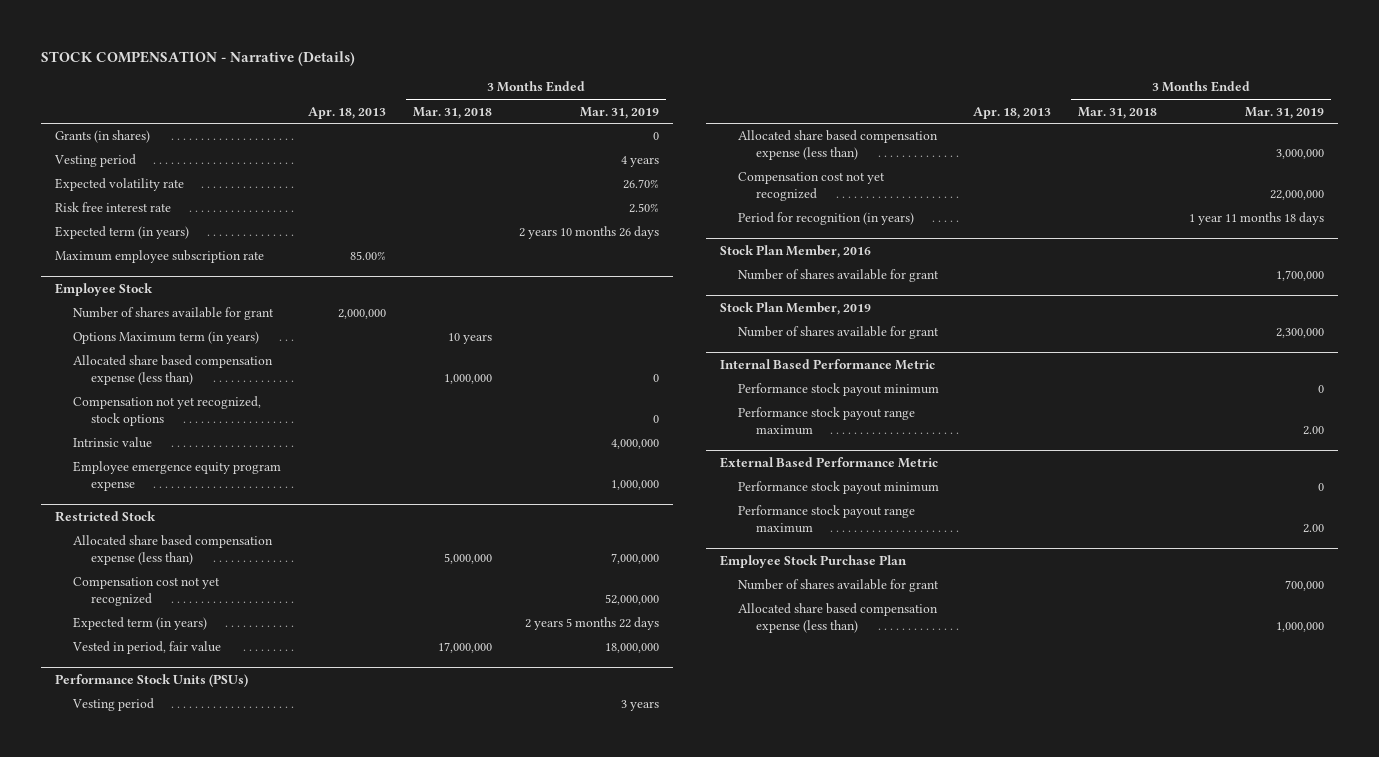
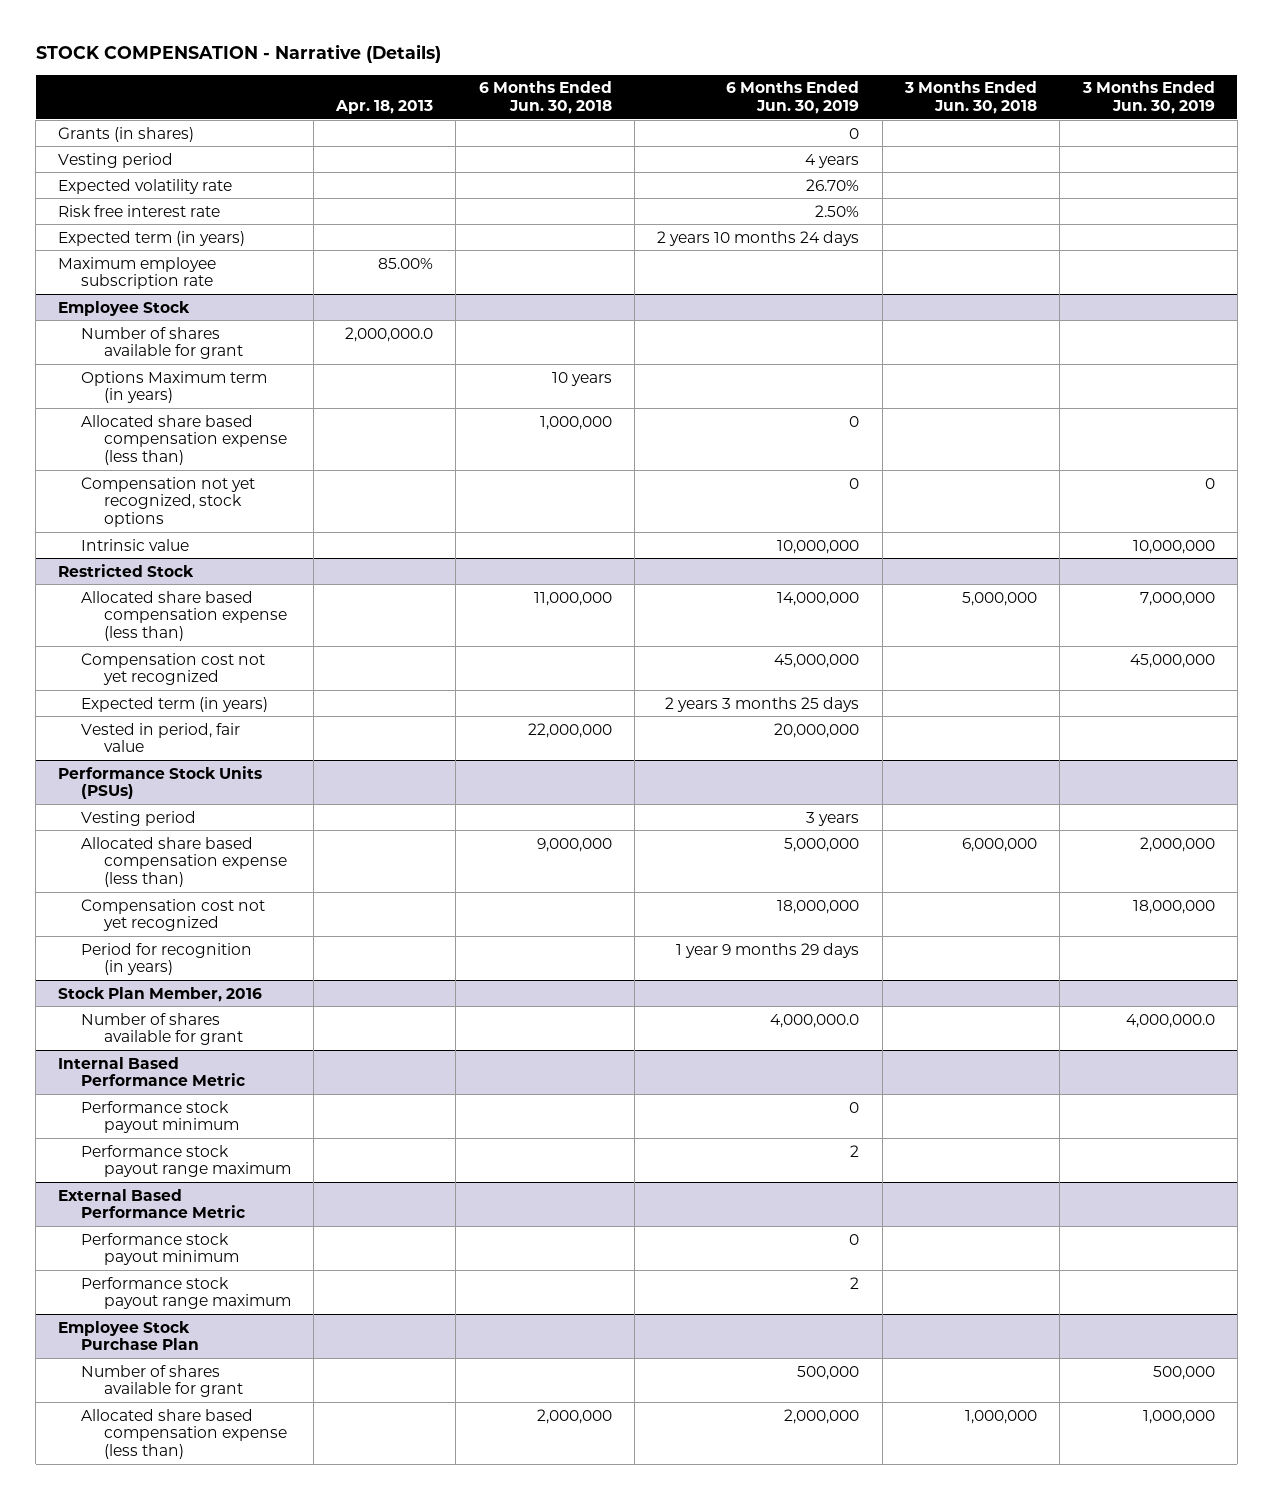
- | Apr. 18, 2013 | 3 Months Ended Mar. 31, 2018 | 3 Months Ended Mar. 31, 2019
+ | Apr. 18, 2013 | 6 Months Ended Jun. 30, 2018 | 6 Months Ended Jun. 30, 2019 | 3 Months Ended Jun. 30, 2018 | 3 Months Ended Jun. 30, 2019
@ Employee Stock
- Number of shares available for grant | 2,000,000 | |
+ Number of shares available for grant | 2,000,000.0 | | | |
- Employee emergence equity program expense | | | 1,000,000
- Stock Plan Member, 2019
- Number of shares available for grant | | | 2,300,000

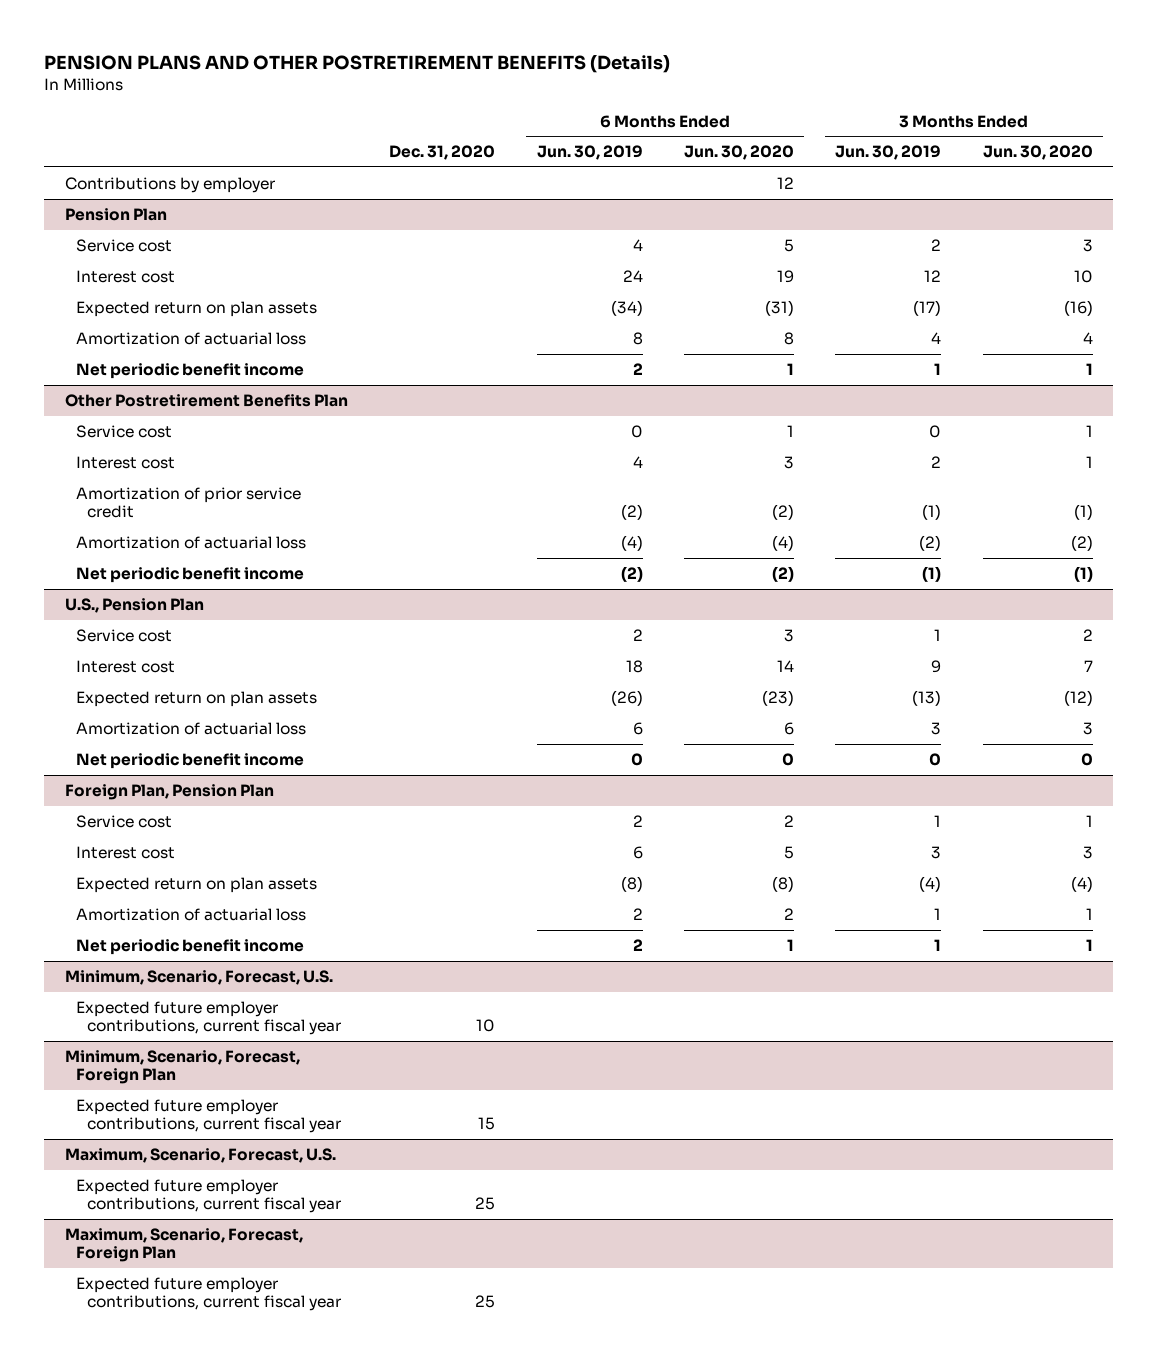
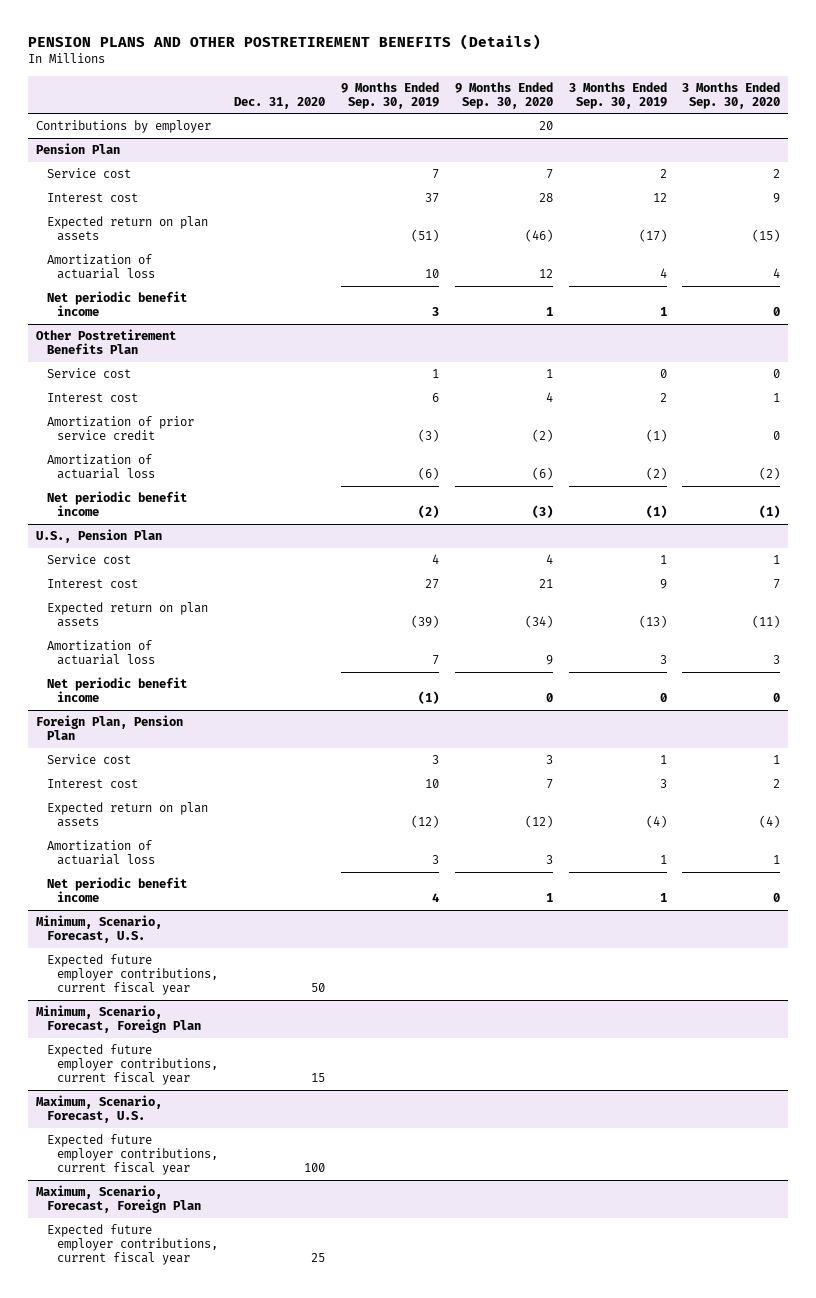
- | Dec. 31, 2020 | 6 Months Ended Jun. 30, 2019 | 6 Months Ended Jun. 30, 2020 | 3 Months Ended Jun. 30, 2019 | 3 Months Ended Jun. 30, 2020
+ | Dec. 31, 2020 | 9 Months Ended Sep. 30, 2019 | 9 Months Ended Sep. 30, 2020 | 3 Months Ended Sep. 30, 2019 | 3 Months Ended Sep. 30, 2020
@ Minimum, Scenario, Forecast, U.S.
- Expected future employer contributions, current fiscal year | 10 | | | |
+ Expected future employer contributions, current fiscal year | 50 | | | |
@ Maximum, Scenario, Forecast, U.S.
- Expected future employer contributions, current fiscal year | 25 | | | |
+ Expected future employer contributions, current fiscal year | 100 | | | |

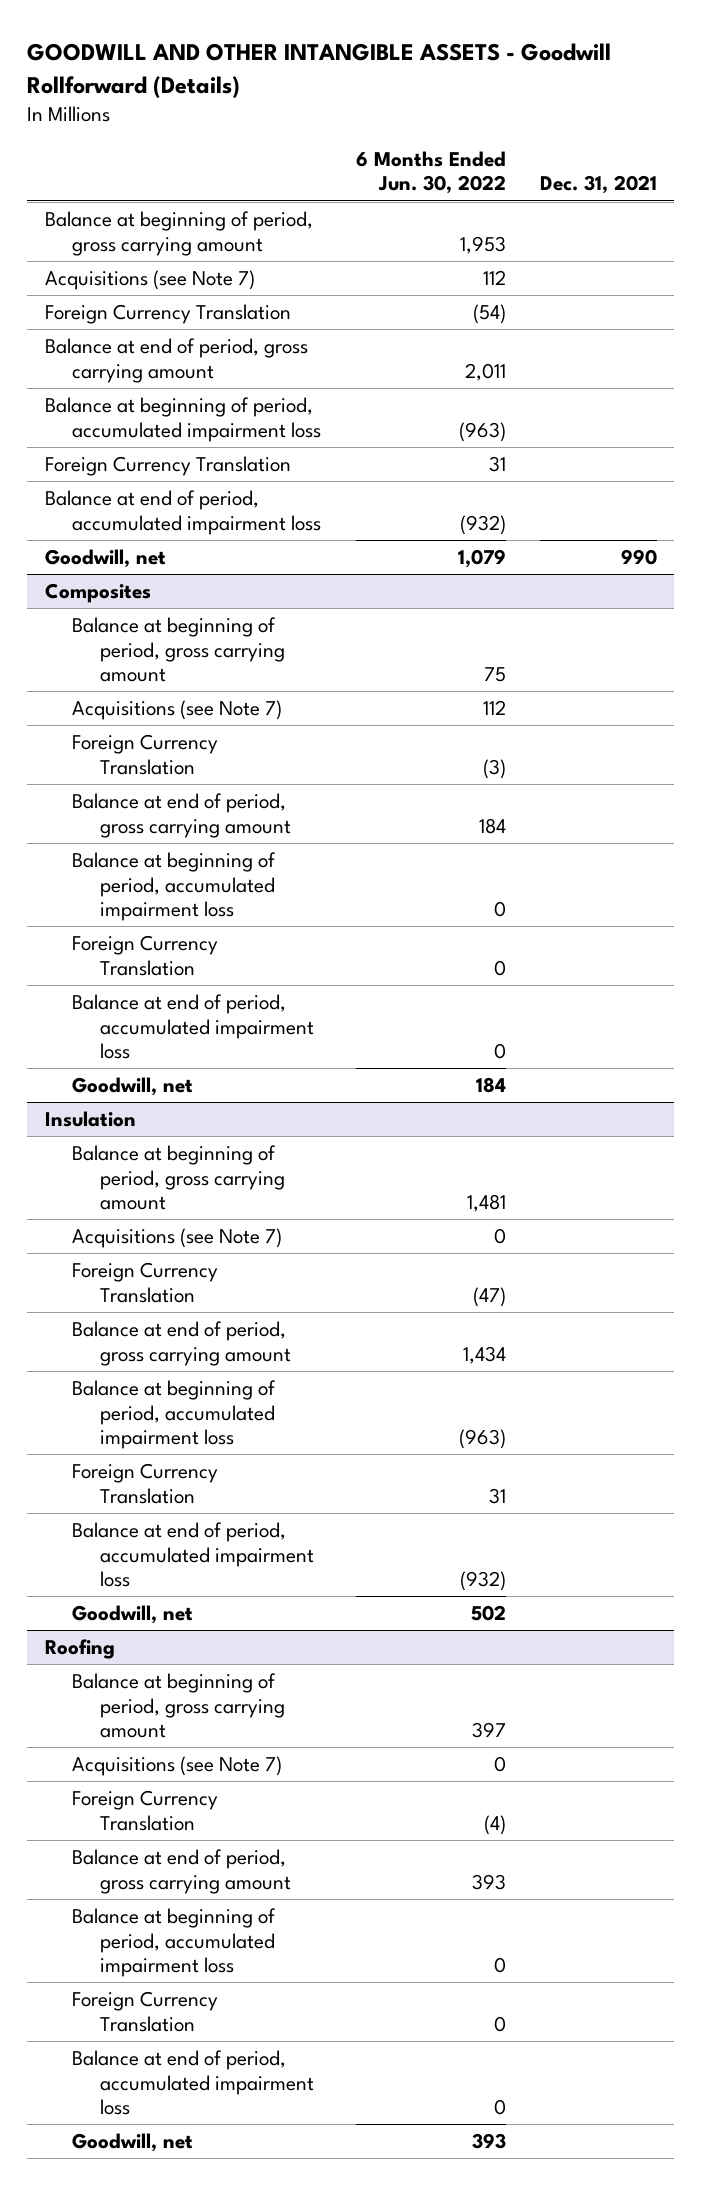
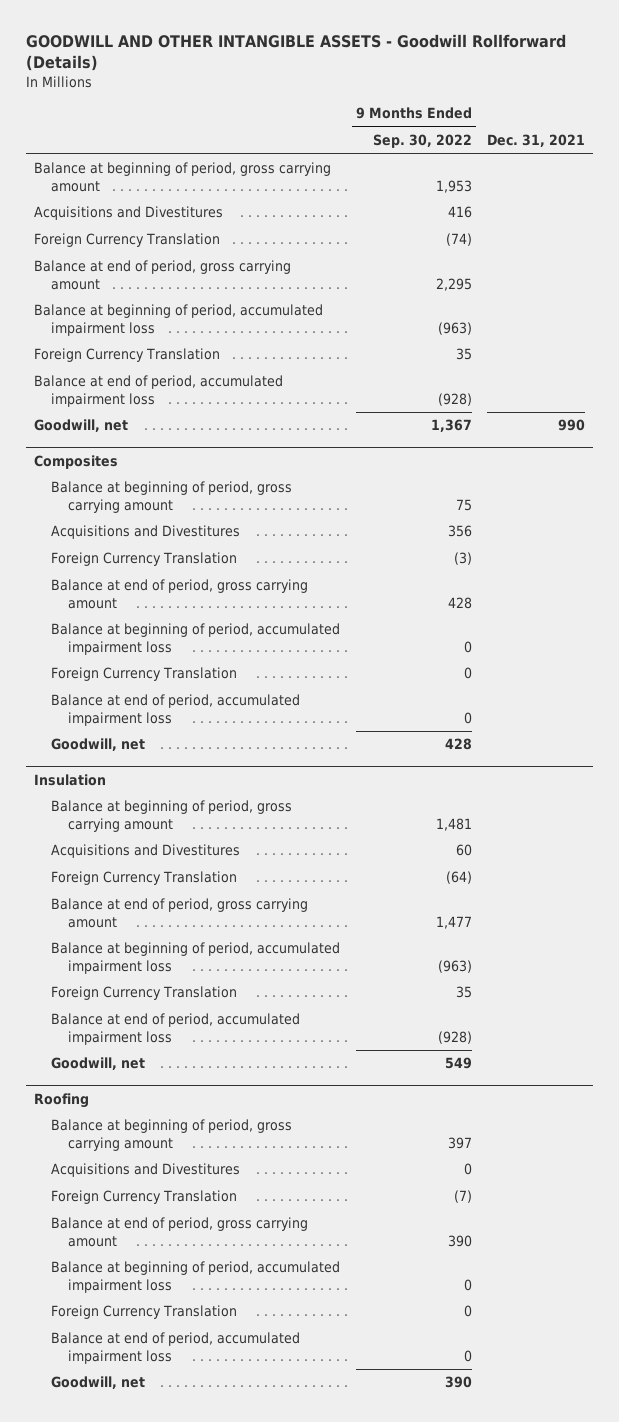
- | 6 Months Ended Jun. 30, 2022 | Dec. 31, 2021
+ | 9 Months Ended Sep. 30, 2022 | Dec. 31, 2021
- Acquisitions (see Note 7) | 112 |
+ Acquisitions and Divestitures | 416 |
@ Composites
- Acquisitions (see Note 7) | 112 |
+ Acquisitions and Divestitures | 356 |
@ Insulation
- Acquisitions (see Note 7) | 0 |
+ Acquisitions and Divestitures | 60 |
@ Roofing
- Acquisitions (see Note 7) | 0 |
+ Acquisitions and Divestitures | 0 |

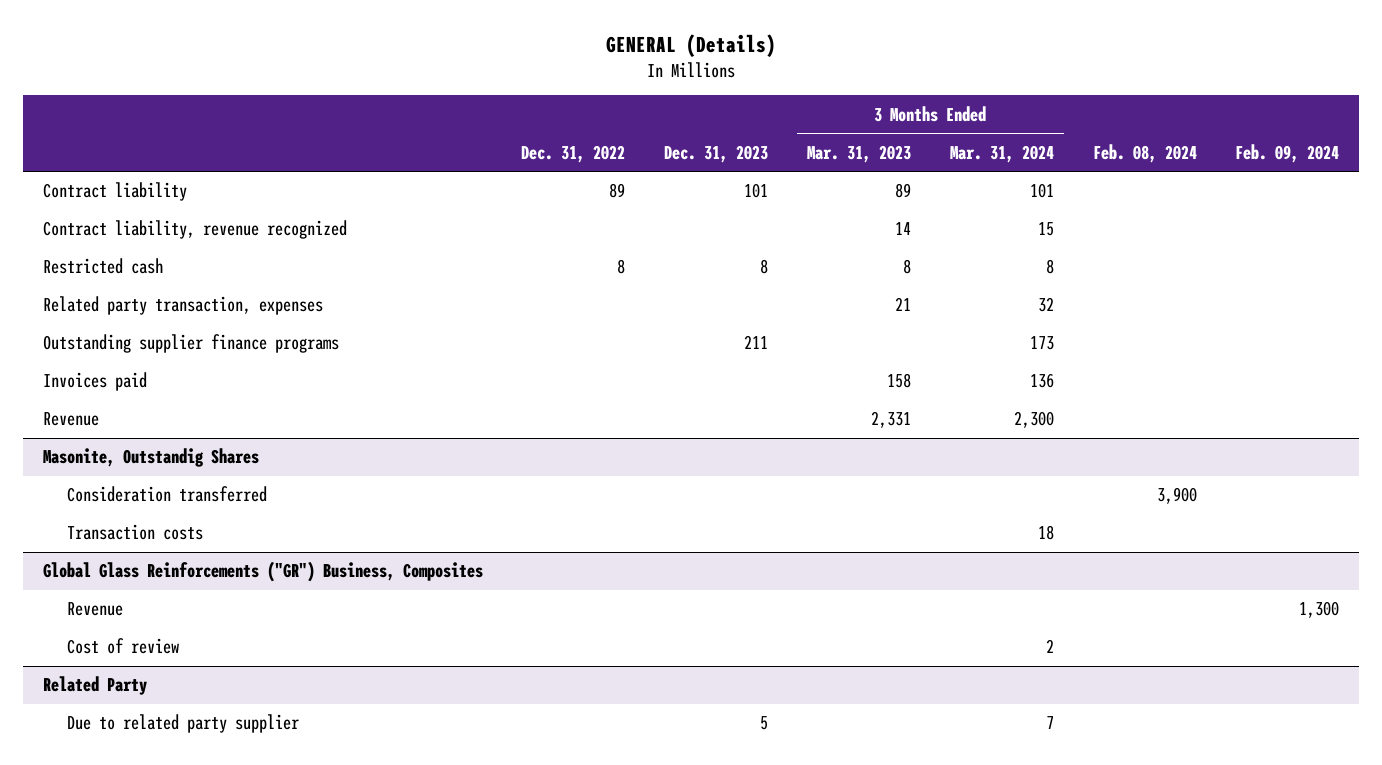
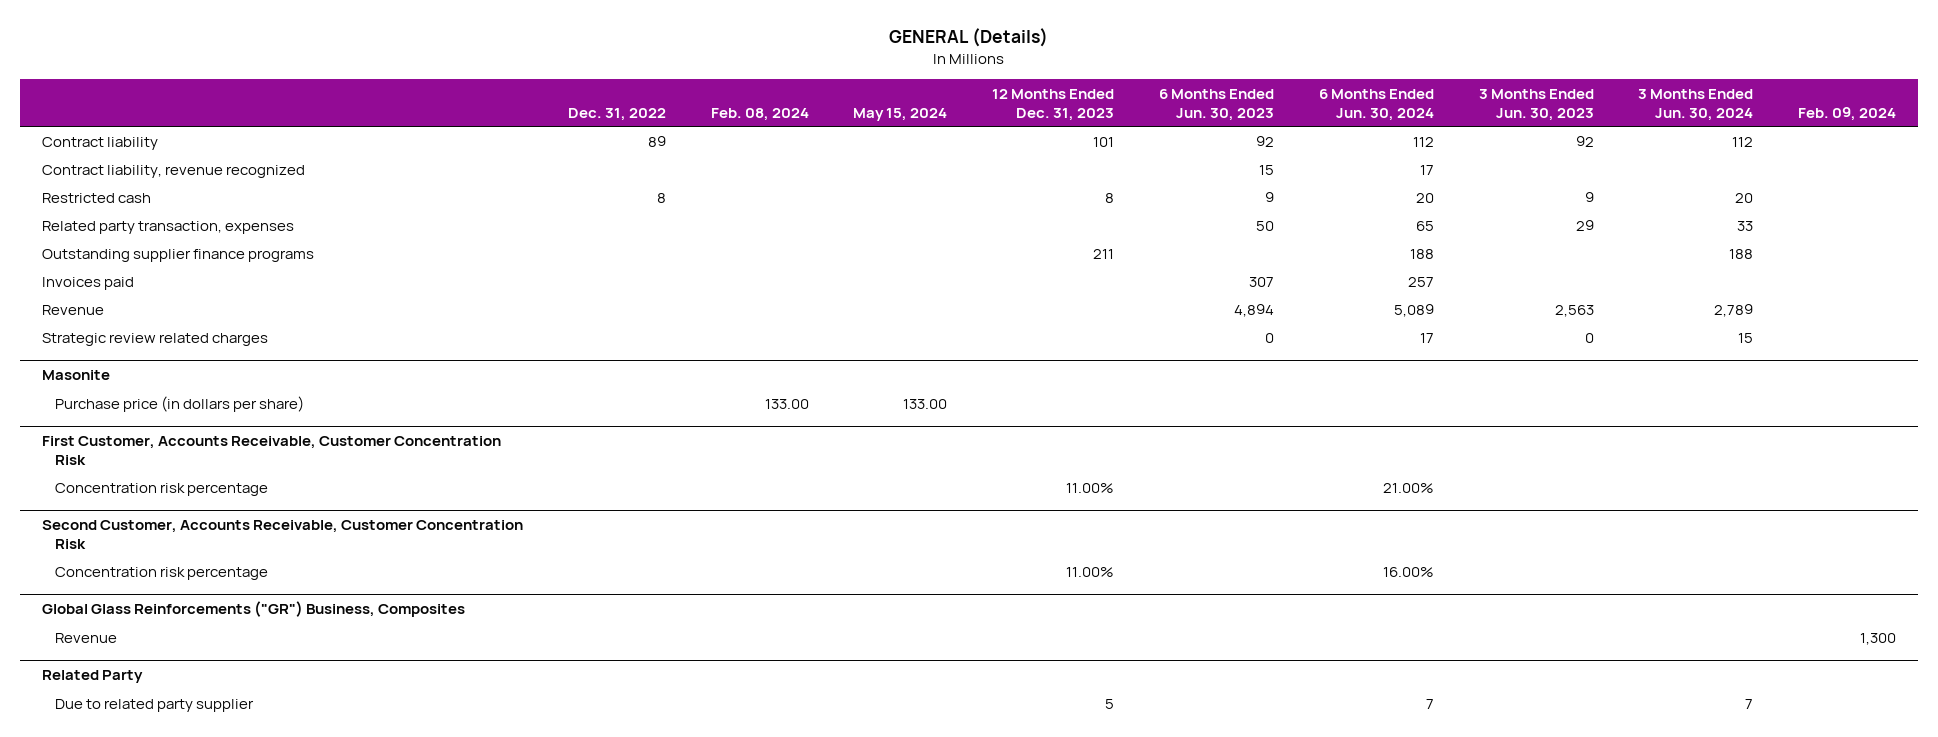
- | Dec. 31, 2022 | Dec. 31, 2023 | 3 Months Ended Mar. 31, 2023 | 3 Months Ended Mar. 31, 2024 | Feb. 08, 2024 | Feb. 09, 2024
+ | Dec. 31, 2022 | Feb. 08, 2024 | May 15, 2024 | 12 Months Ended Dec. 31, 2023 | 6 Months Ended Jun. 30, 2023 | 6 Months Ended Jun. 30, 2024 | 3 Months Ended Jun. 30, 2023 | 3 Months Ended Jun. 30, 2024 | Feb. 09, 2024
- Masonite, Outstandig Shares
- Consideration transferred | | | | | 3,900 |
- Transaction costs | | | | 18 | |
+ Strategic review related charges | | | | | 0 | 17 | 0 | 15 |
+ Masonite
+ Purchase price (in dollars per share) | | 133.00 | 133.00 | | | | | |
+ First Customer, Accounts Receivable, Customer Concentration Risk
+ Concentration risk percentage | | | | 11.00% | | 21.00% | | |
+ Second Customer, Accounts Receivable, Customer Concentration Risk
+ Concentration risk percentage | | | | 11.00% | | 16.00% | | |
@ Global Glass Reinforcements ("GR") Business, Composites
- Cost of review | | | | 2 | |

